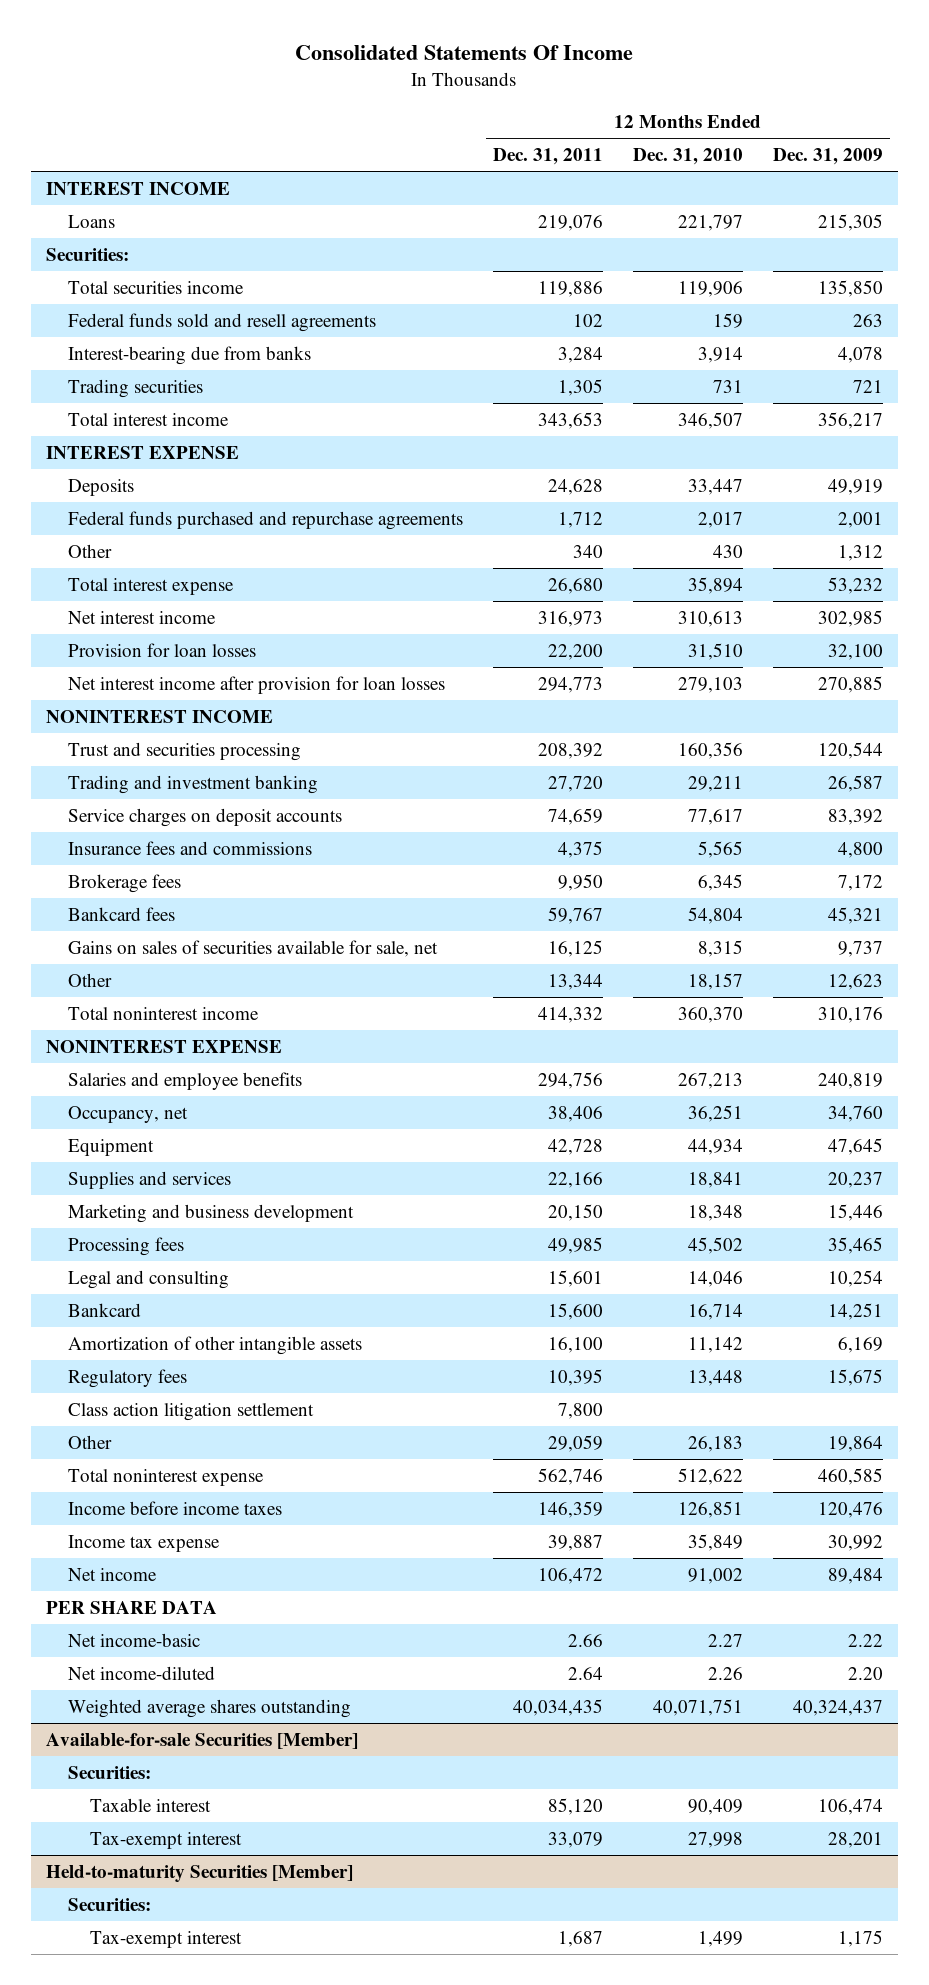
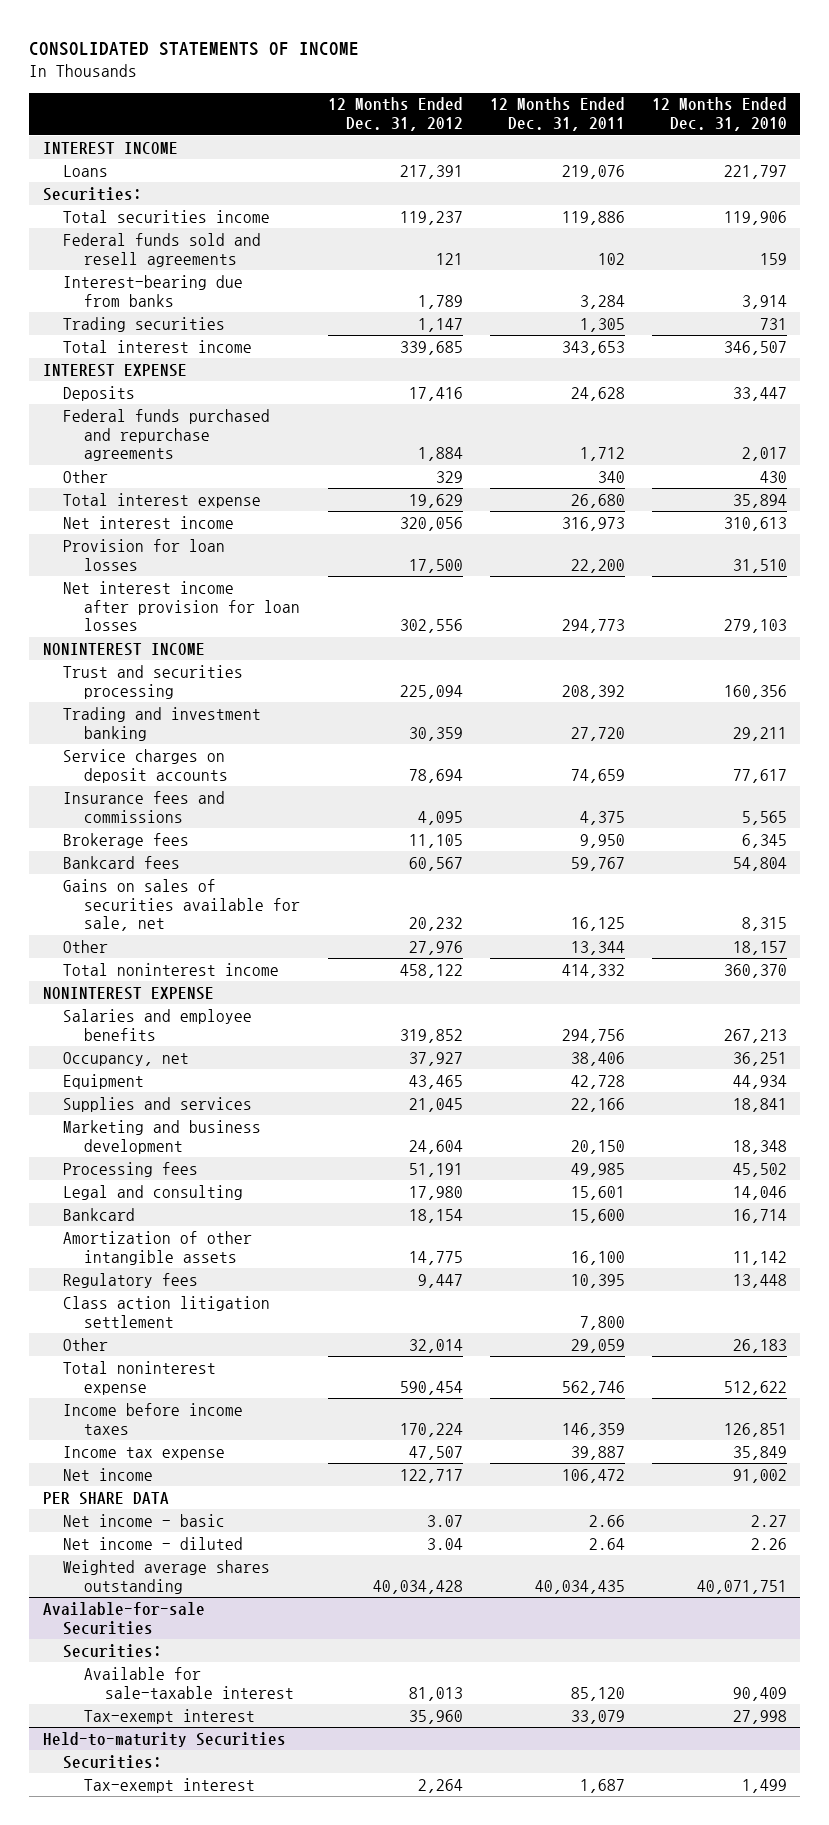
- Consolidated Statements Of Income
+ CONSOLIDATED STATEMENTS OF INCOME
- | 12 Months Ended Dec. 31, 2011 | 12 Months Ended Dec. 31, 2010 | 12 Months Ended Dec. 31, 2009
+ | 12 Months Ended Dec. 31, 2012 | 12 Months Ended Dec. 31, 2011 | 12 Months Ended Dec. 31, 2010
- Net income-basic | 2.66 | 2.27 | 2.22
- Net income-diluted | 2.64 | 2.26 | 2.20
+ Net income - basic | 3.07 | 2.66 | 2.27
+ Net income - diluted | 3.04 | 2.64 | 2.26
- Available-for-sale Securities [Member]
+ Available-for-sale Securities
- Taxable interest | 85,120 | 90,409 | 106,474
+ Available for sale-taxable interest | 81,013 | 85,120 | 90,409
- Held-to-maturity Securities [Member]
+ Held-to-maturity Securities

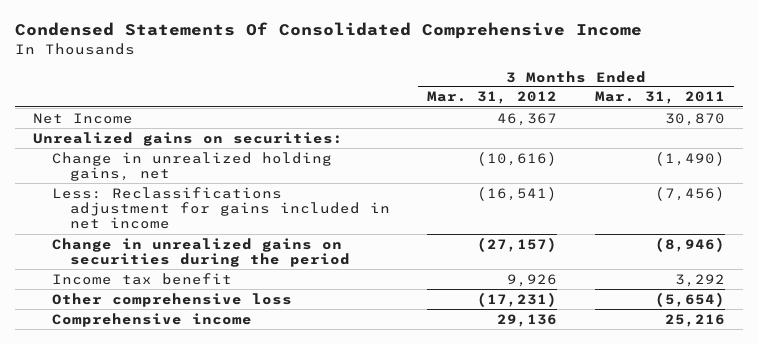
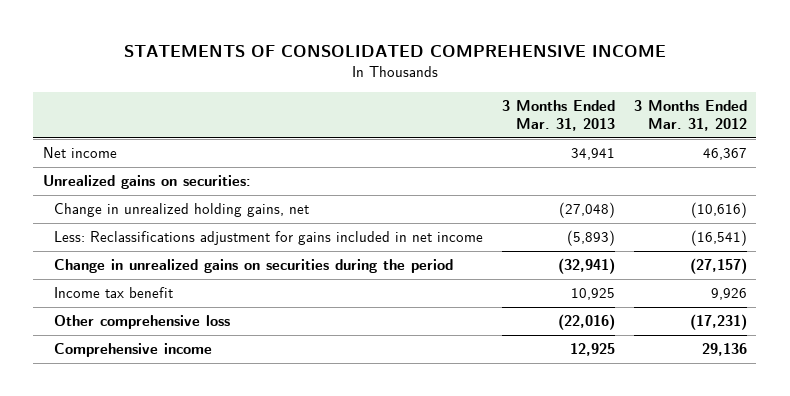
- Condensed Statements Of Consolidated Comprehensive Income
+ STATEMENTS OF CONSOLIDATED COMPREHENSIVE INCOME
- | 3 Months Ended Mar. 31, 2012 | 3 Months Ended Mar. 31, 2011
+ | 3 Months Ended Mar. 31, 2013 | 3 Months Ended Mar. 31, 2012
- Net Income | 46,367 | 30,870
+ Net income | 34,941 | 46,367

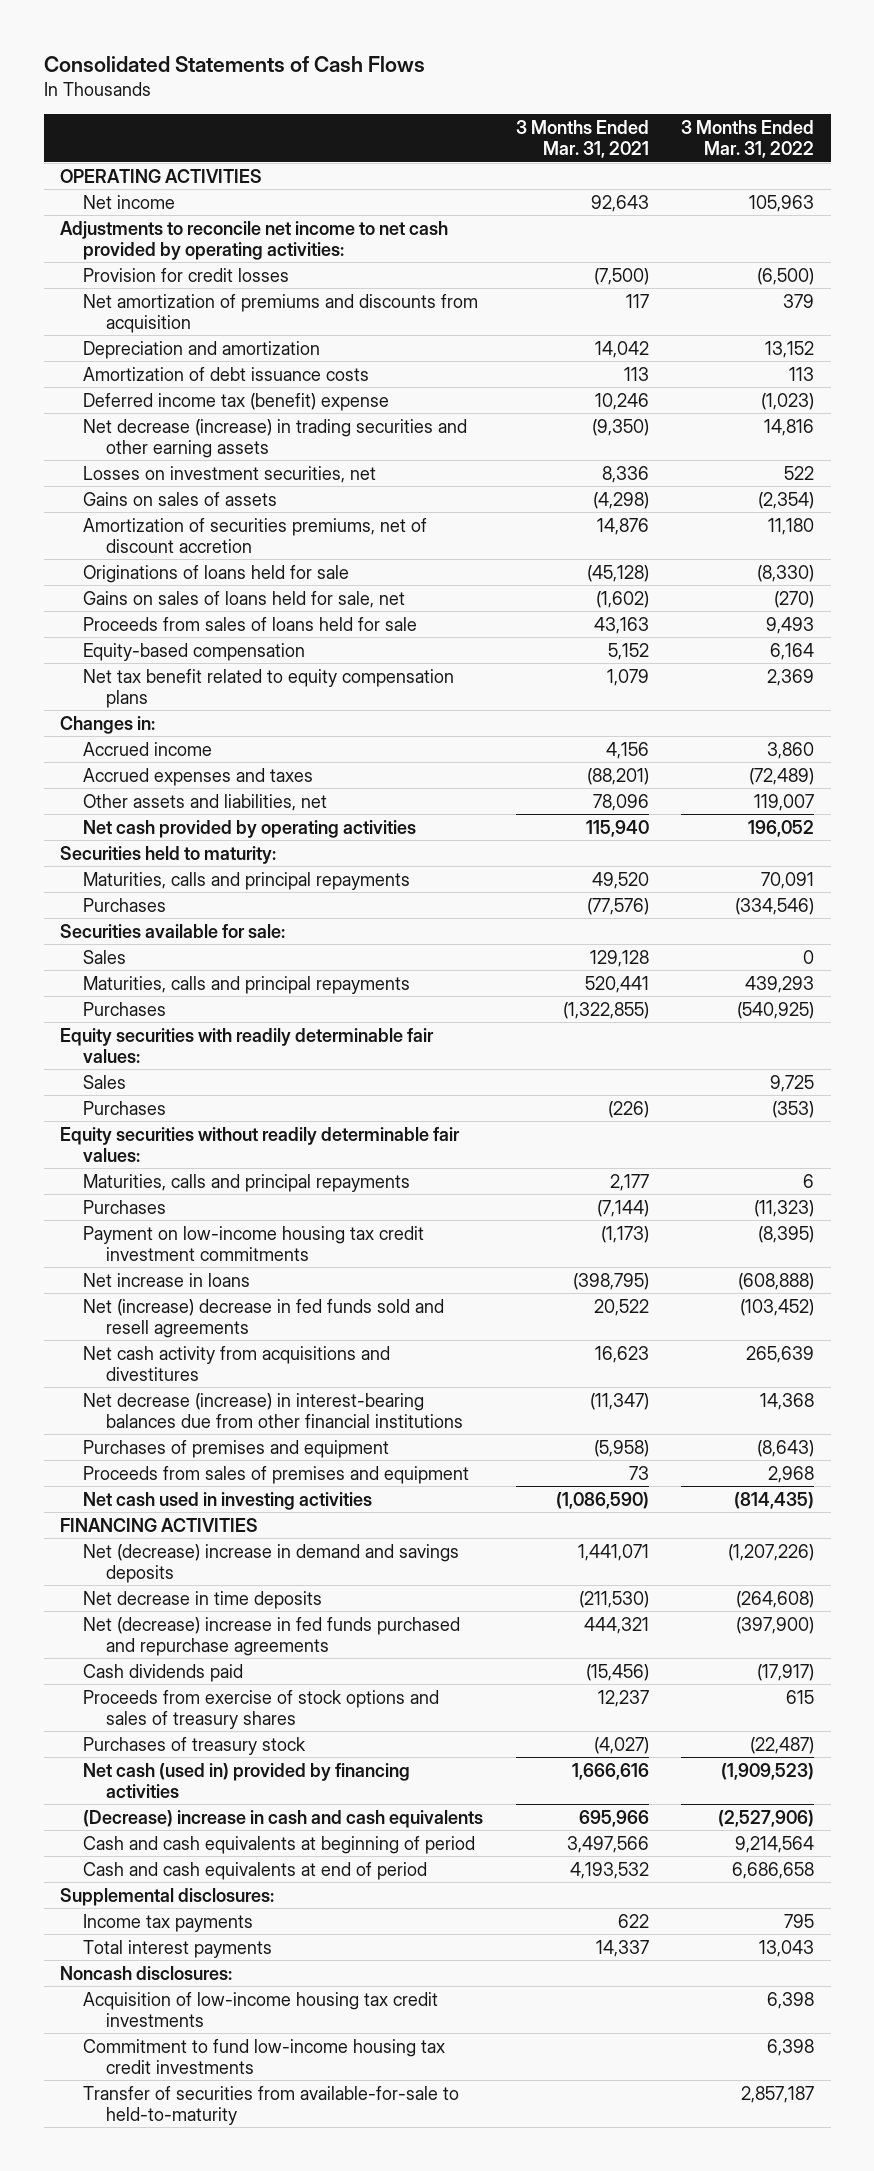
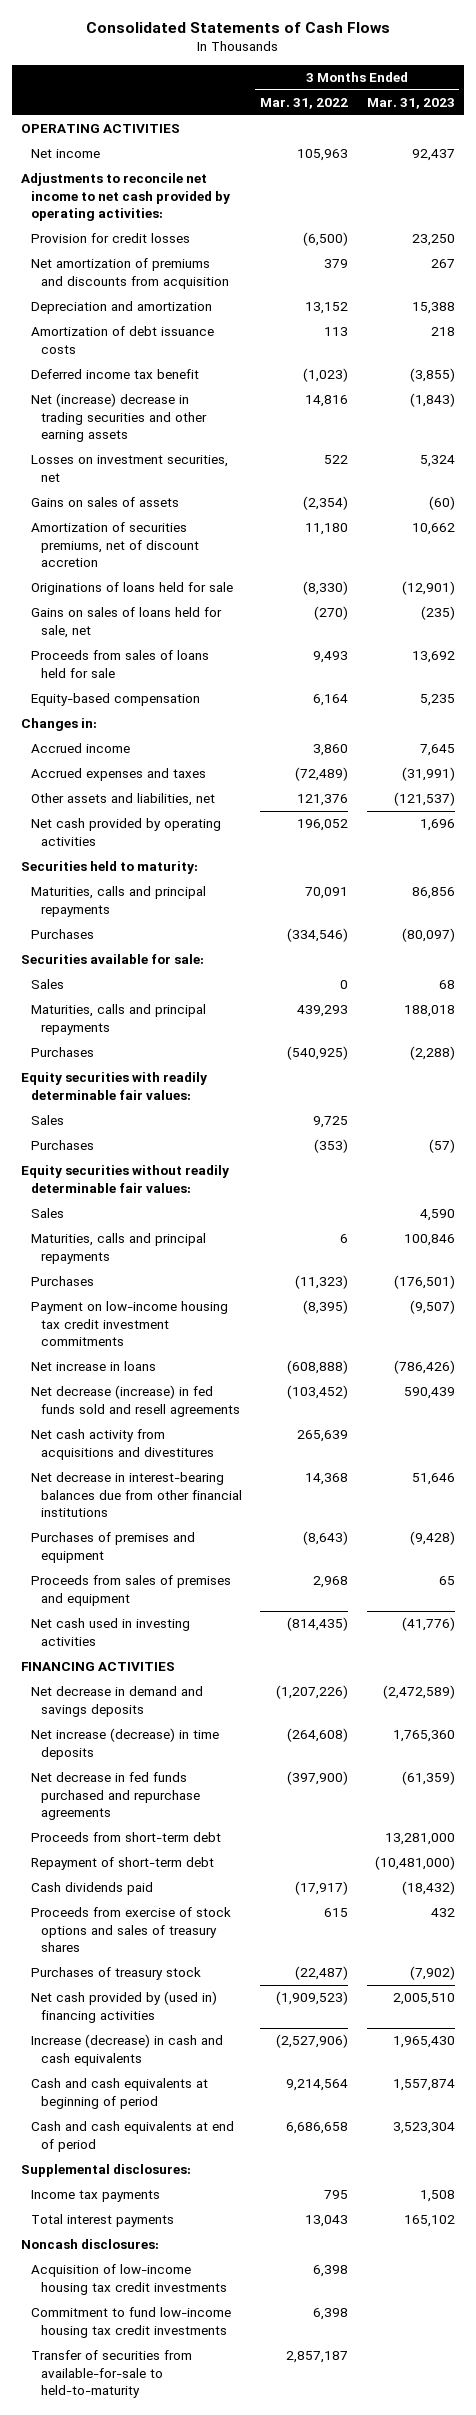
- | 3 Months Ended Mar. 31, 2021 | 3 Months Ended Mar. 31, 2022
+ | 3 Months Ended Mar. 31, 2022 | 3 Months Ended Mar. 31, 2023
- Deferred income tax (benefit) expense | 10,246 | (1,023)
- Net decrease (increase) in trading securities and other earning assets | (9,350) | 14,816
+ Deferred income tax benefit | (1,023) | (3,855)
+ Net (increase) decrease in trading securities and other earning assets | 14,816 | (1,843)
- Net tax benefit related to equity compensation plans | 1,079 | 2,369
- Other assets and liabilities, net | 78,096 | 119,007
+ Other assets and liabilities, net | 121,376 | (121,537)
+ Sales | | 4,590
- Net (increase) decrease in fed funds sold and resell agreements | 20,522 | (103,452)
+ Net decrease (increase) in fed funds sold and resell agreements | (103,452) | 590,439
- Net decrease (increase) in interest-bearing balances due from other financial institutions | (11,347) | 14,368
+ Net decrease in interest-bearing balances due from other financial institutions | 14,368 | 51,646
- Net (decrease) increase in demand and savings deposits | 1,441,071 | (1,207,226)
- Net decrease in time deposits | (211,530) | (264,608)
- Net (decrease) increase in fed funds purchased and repurchase agreements | 444,321 | (397,900)
+ Net decrease in demand and savings deposits | (1,207,226) | (2,472,589)
+ Net increase (decrease) in time deposits | (264,608) | 1,765,360
+ Net decrease in fed funds purchased and repurchase agreements | (397,900) | (61,359)
+ Proceeds from short-term debt | | 13,281,000
+ Repayment of short-term debt | | (10,481,000)
- Net cash (used in) provided by financing activities | 1,666,616 | (1,909,523)
- (Decrease) increase in cash and cash equivalents | 695,966 | (2,527,906)
+ Net cash provided by (used in) financing activities | (1,909,523) | 2,005,510
+ Increase (decrease) in cash and cash equivalents | (2,527,906) | 1,965,430

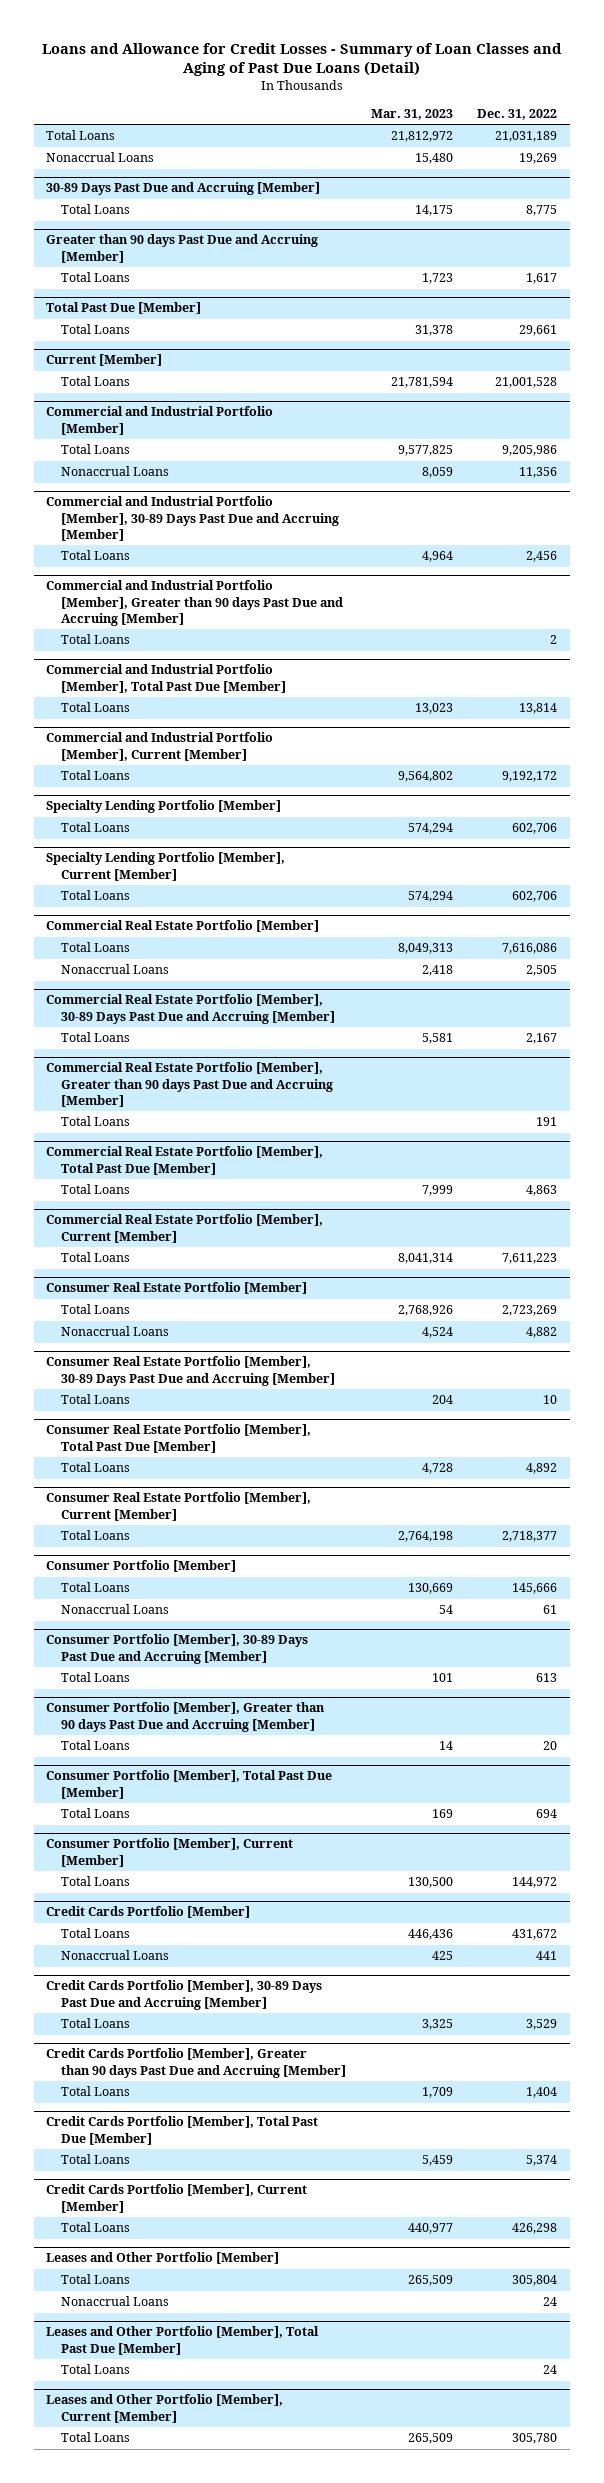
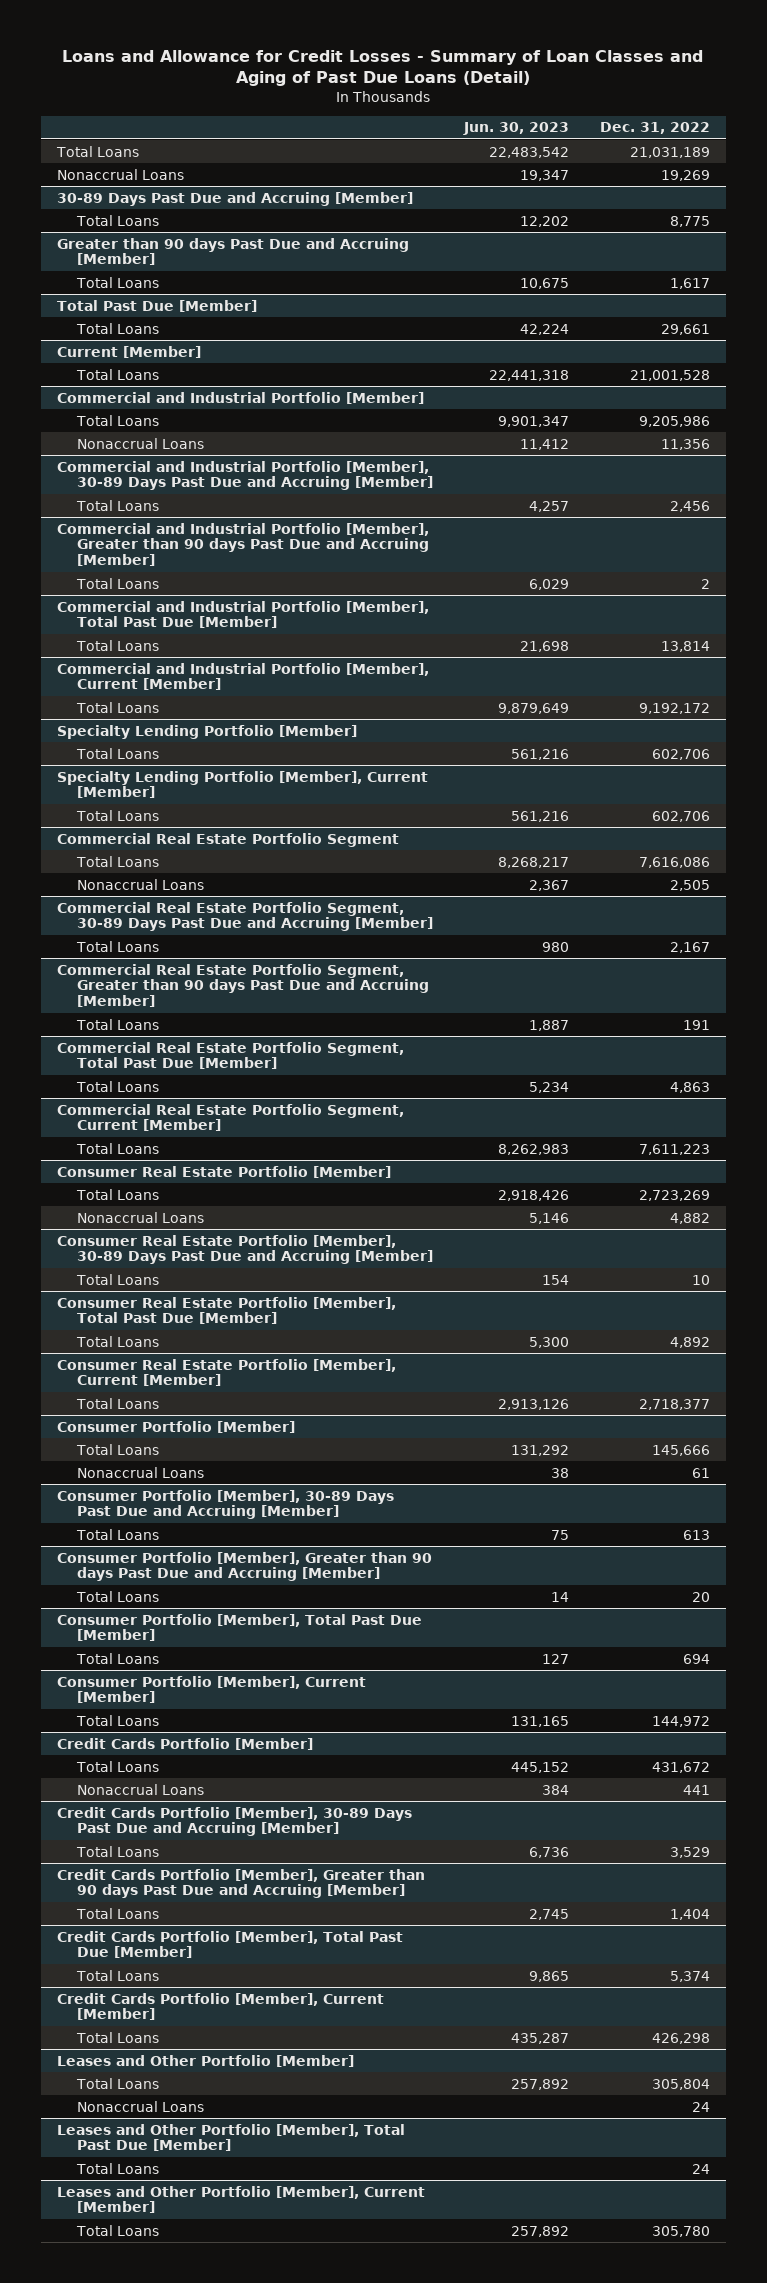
- | Mar. 31, 2023 | Dec. 31, 2022
+ | Jun. 30, 2023 | Dec. 31, 2022
- Commercial Real Estate Portfolio [Member]
+ Commercial Real Estate Portfolio Segment
- Commercial Real Estate Portfolio [Member], 30-89 Days Past Due and Accruing [Member]
+ Commercial Real Estate Portfolio Segment, 30-89 Days Past Due and Accruing [Member]
- Commercial Real Estate Portfolio [Member], Greater than 90 days Past Due and Accruing [Member]
+ Commercial Real Estate Portfolio Segment, Greater than 90 days Past Due and Accruing [Member]
- Commercial Real Estate Portfolio [Member], Total Past Due [Member]
+ Commercial Real Estate Portfolio Segment, Total Past Due [Member]
- Commercial Real Estate Portfolio [Member], Current [Member]
+ Commercial Real Estate Portfolio Segment, Current [Member]

